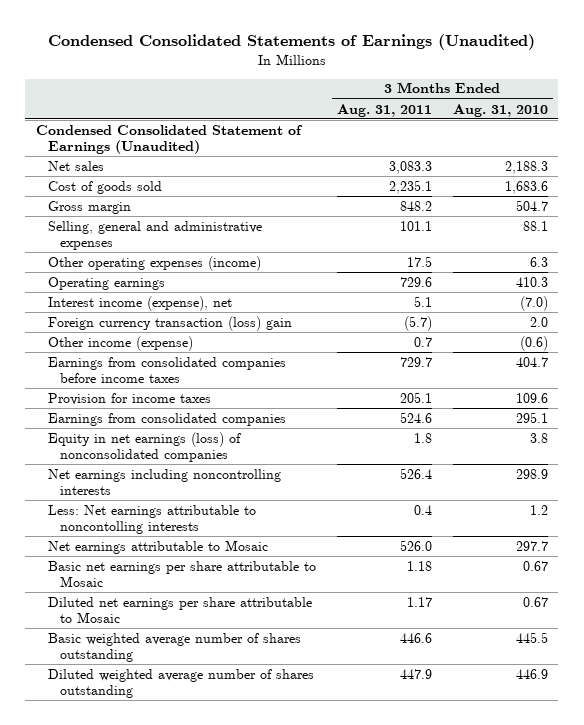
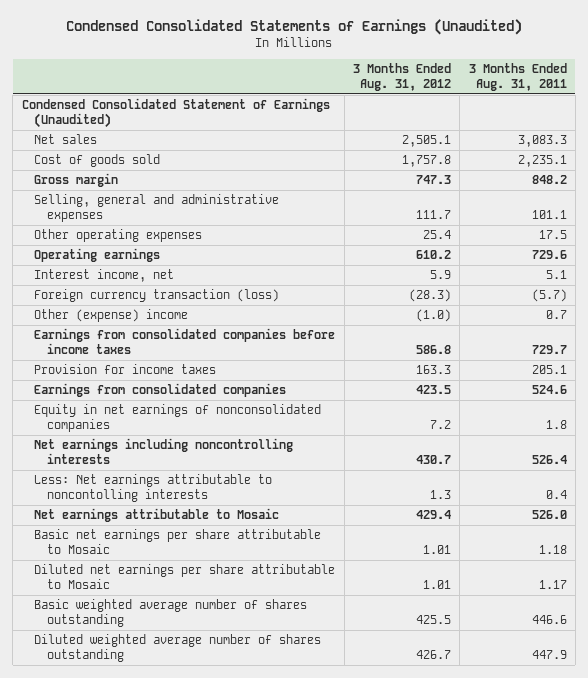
- | 3 Months Ended Aug. 31, 2011 | 3 Months Ended Aug. 31, 2010
+ | 3 Months Ended Aug. 31, 2012 | 3 Months Ended Aug. 31, 2011
- Other operating expenses (income) | 17.5 | 6.3
+ Other operating expenses | 25.4 | 17.5
- Interest income (expense), net | 5.1 | (7.0)
- Foreign currency transaction (loss) gain | (5.7) | 2.0
- Other income (expense) | 0.7 | (0.6)
+ Interest income, net | 5.9 | 5.1
+ Foreign currency transaction (loss) | (28.3) | (5.7)
+ Other (expense) income | (1.0) | 0.7
- Equity in net earnings (loss) of nonconsolidated companies | 1.8 | 3.8
+ Equity in net earnings of nonconsolidated companies | 7.2 | 1.8

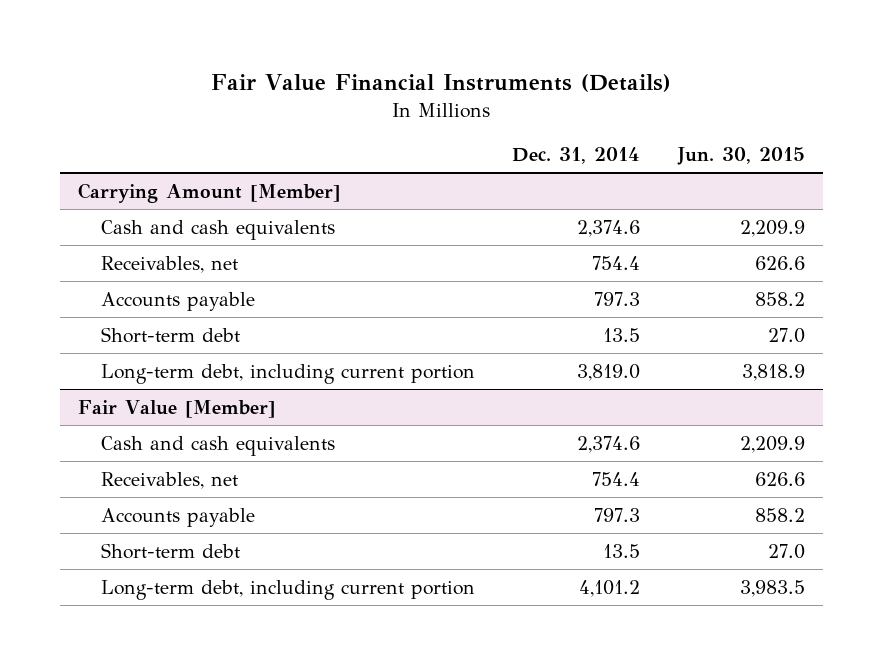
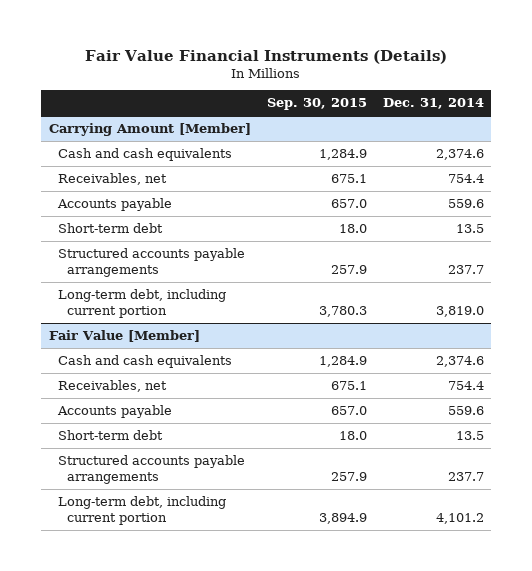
- | Dec. 31, 2014 | Jun. 30, 2015
+ | Sep. 30, 2015 | Dec. 31, 2014
@ Carrying Amount [Member]
- Accounts payable | 797.3 | 858.2
+ Accounts payable | 657.0 | 559.6
+ Structured accounts payable arrangements | 257.9 | 237.7
@ Fair Value [Member]
- Accounts payable | 797.3 | 858.2
+ Accounts payable | 657.0 | 559.6
+ Structured accounts payable arrangements | 257.9 | 237.7

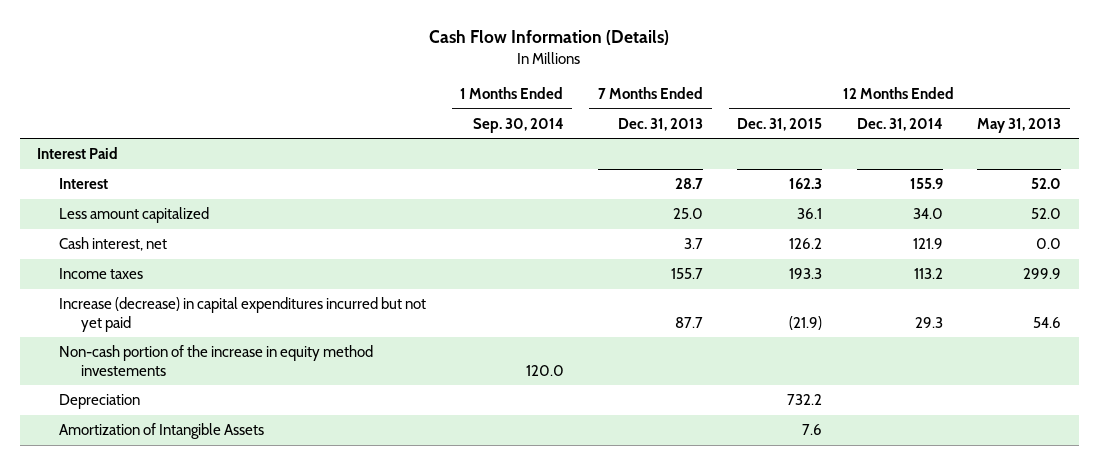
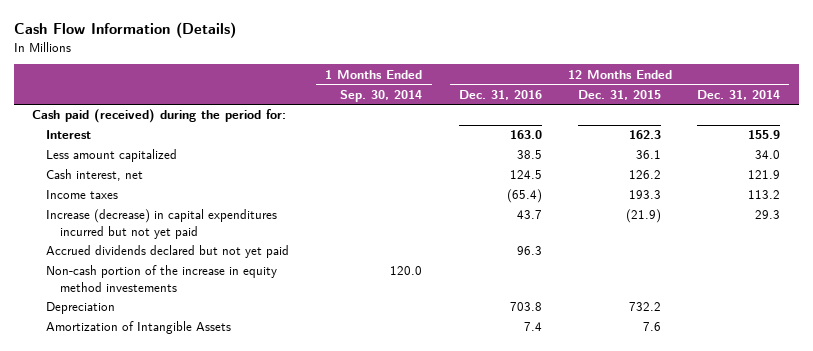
- | 1 Months Ended Sep. 30, 2014 | 7 Months Ended Dec. 31, 2013 | 12 Months Ended Dec. 31, 2015 | 12 Months Ended Dec. 31, 2014 | 12 Months Ended May 31, 2013
+ | 1 Months Ended Sep. 30, 2014 | 12 Months Ended Dec. 31, 2016 | 12 Months Ended Dec. 31, 2015 | 12 Months Ended Dec. 31, 2014
- Interest Paid
+ Cash paid (received) during the period for:
+ Accrued dividends declared but not yet paid | | 96.3 | |

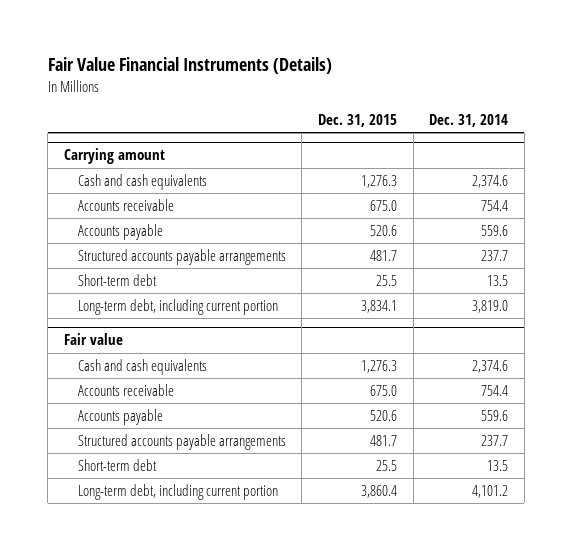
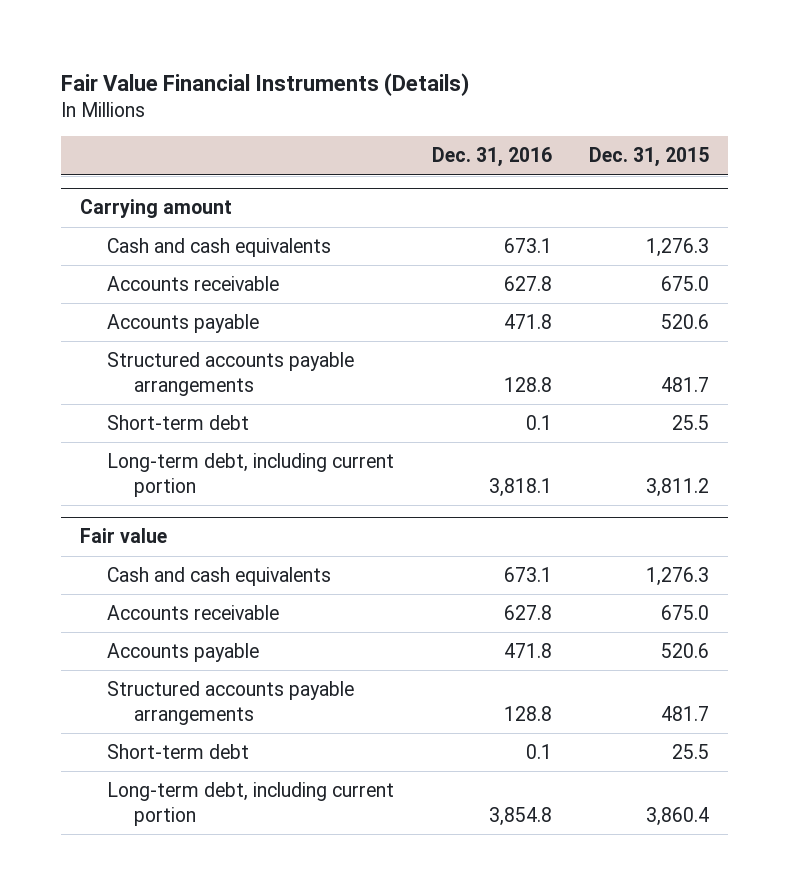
- | Dec. 31, 2015 | Dec. 31, 2014
+ | Dec. 31, 2016 | Dec. 31, 2015
@ Carrying amount
- Long-term debt, including current portion | 3,834.1 | 3,819.0
+ Long-term debt, including current portion | 3,818.1 | 3,811.2

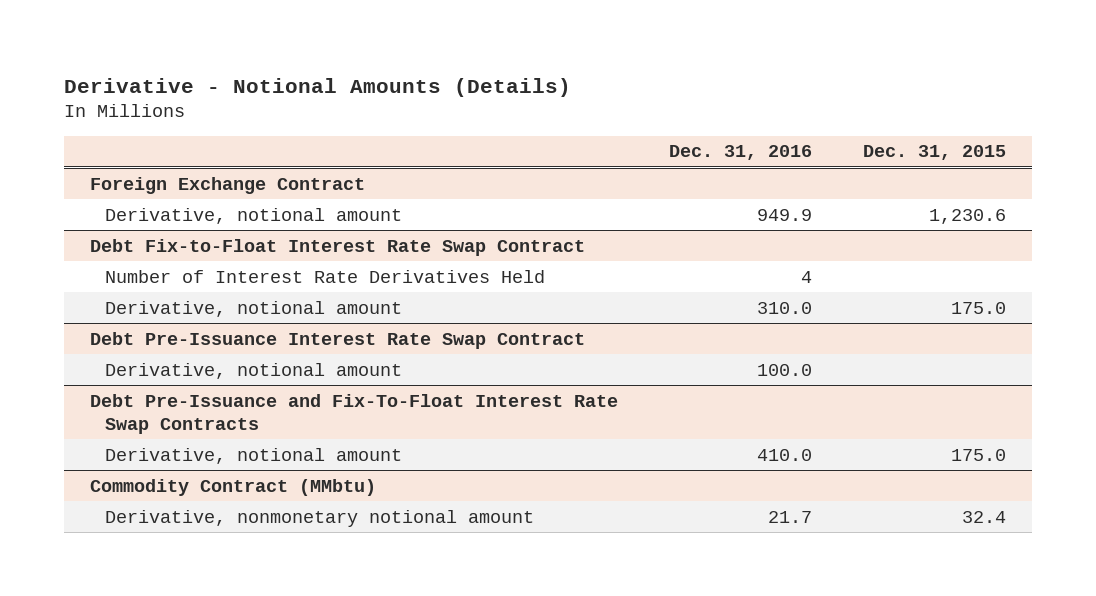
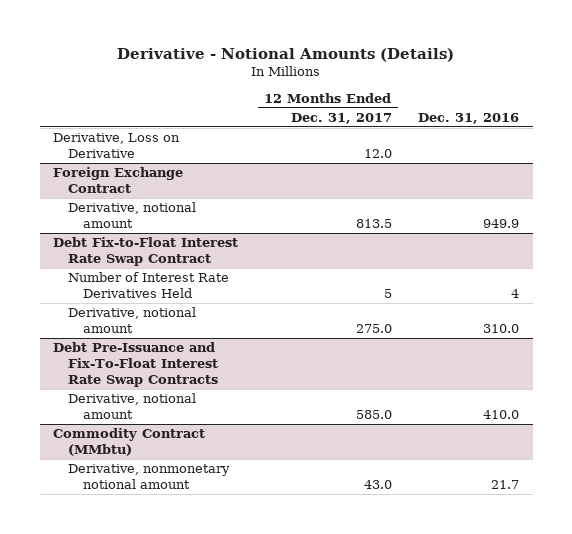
- | Dec. 31, 2016 | Dec. 31, 2015
+ | 12 Months Ended Dec. 31, 2017 | Dec. 31, 2016
+ Derivative, Loss on Derivative | 12.0 |
- Debt Pre-Issuance Interest Rate Swap Contract
- Derivative, notional amount | 100.0 |

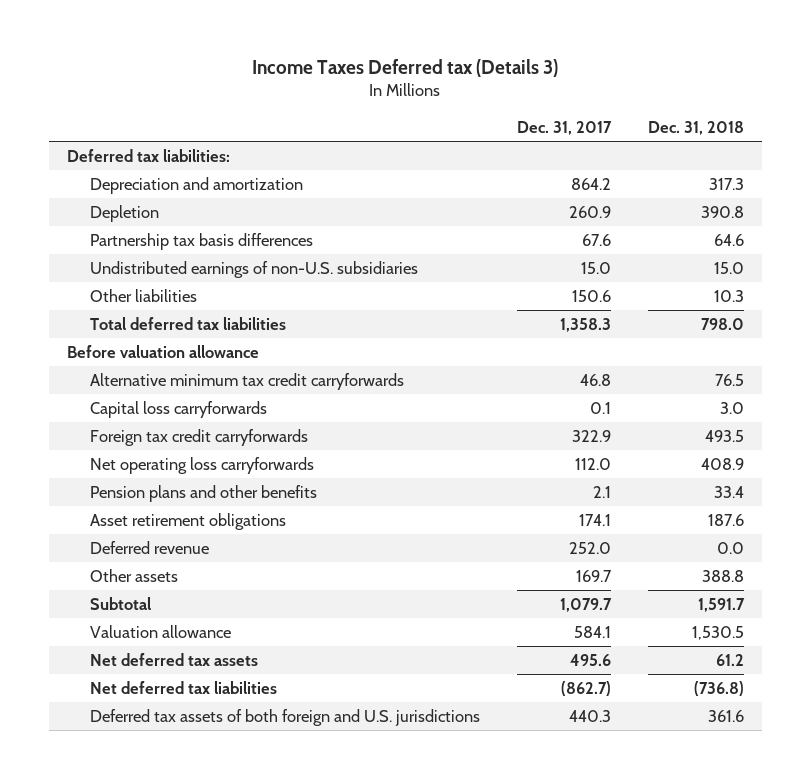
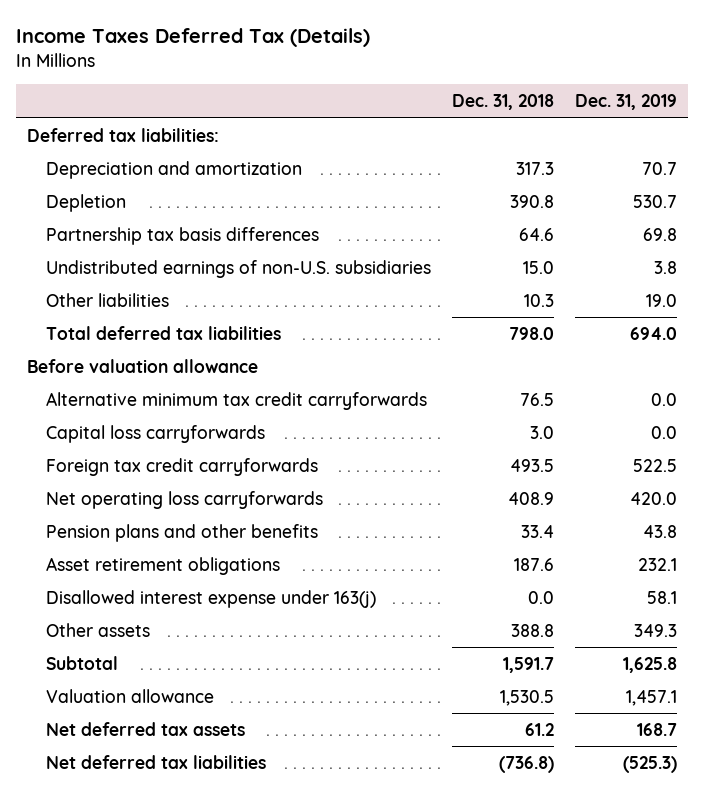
- Income Taxes Deferred tax (Details 3)
+ Income Taxes Deferred Tax (Details)
- | Dec. 31, 2017 | Dec. 31, 2018
+ | Dec. 31, 2018 | Dec. 31, 2019
- Deferred revenue | 252.0 | 0.0
+ Disallowed interest expense under 163(j) | 0.0 | 58.1
- Deferred tax assets of both foreign and U.S. jurisdictions | 440.3 | 361.6

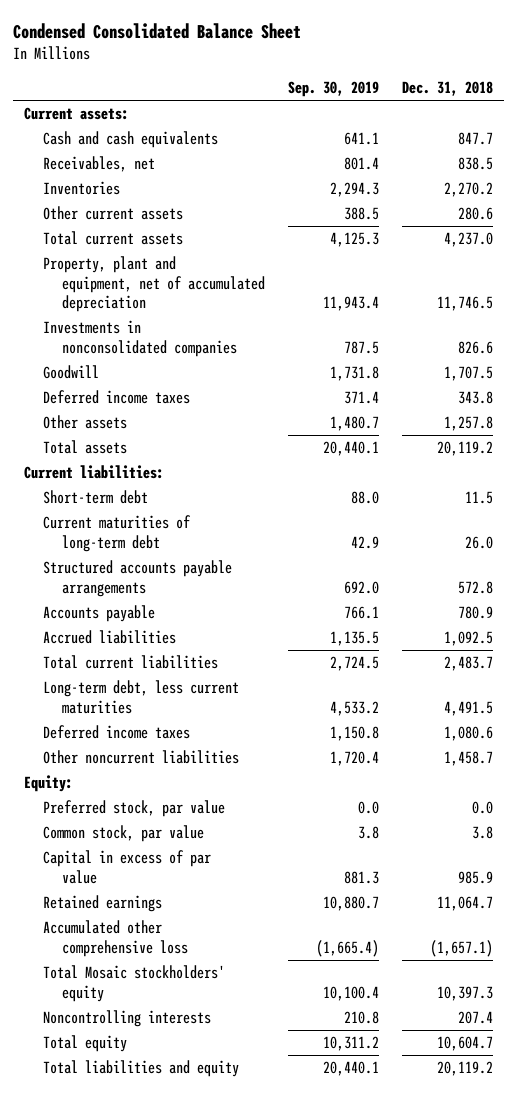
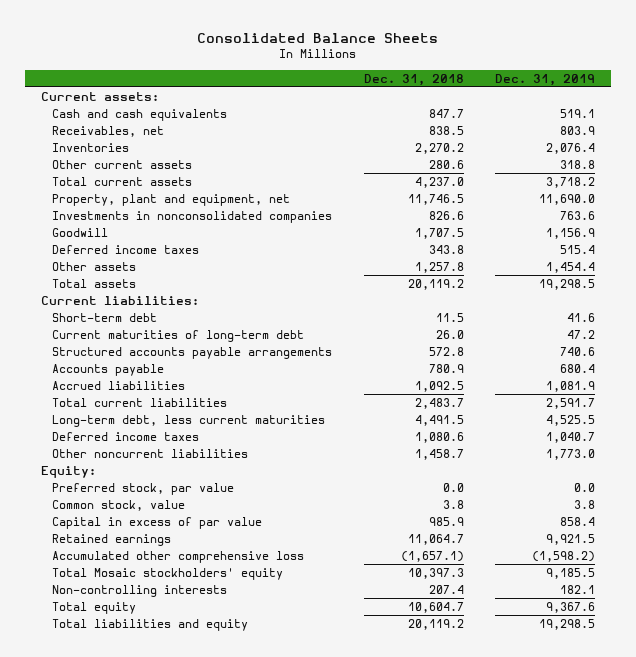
- Condensed Consolidated Balance Sheet
+ Consolidated Balance Sheets
- | Sep. 30, 2019 | Dec. 31, 2018
+ | Dec. 31, 2018 | Dec. 31, 2019
- Property, plant and equipment, net of accumulated depreciation | 11,943.4 | 11,746.5
+ Property, plant and equipment, net | 11,746.5 | 11,690.0
- Common stock, par value | 3.8 | 3.8
+ Common stock, value | 3.8 | 3.8
- Noncontrolling interests | 210.8 | 207.4
+ Non-controlling interests | 207.4 | 182.1

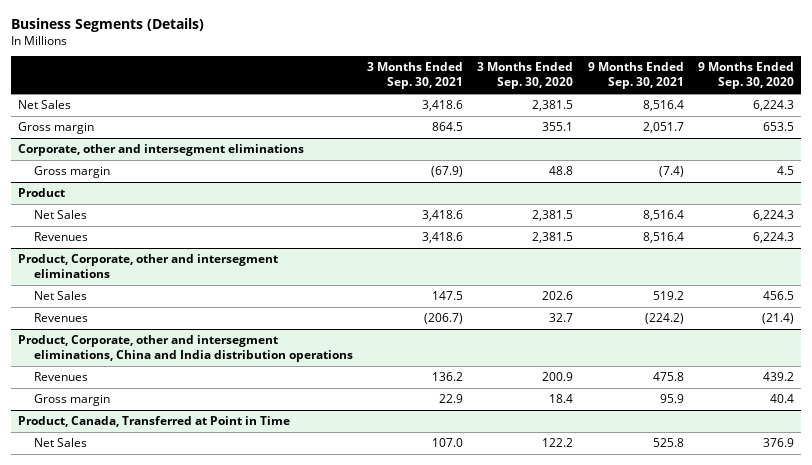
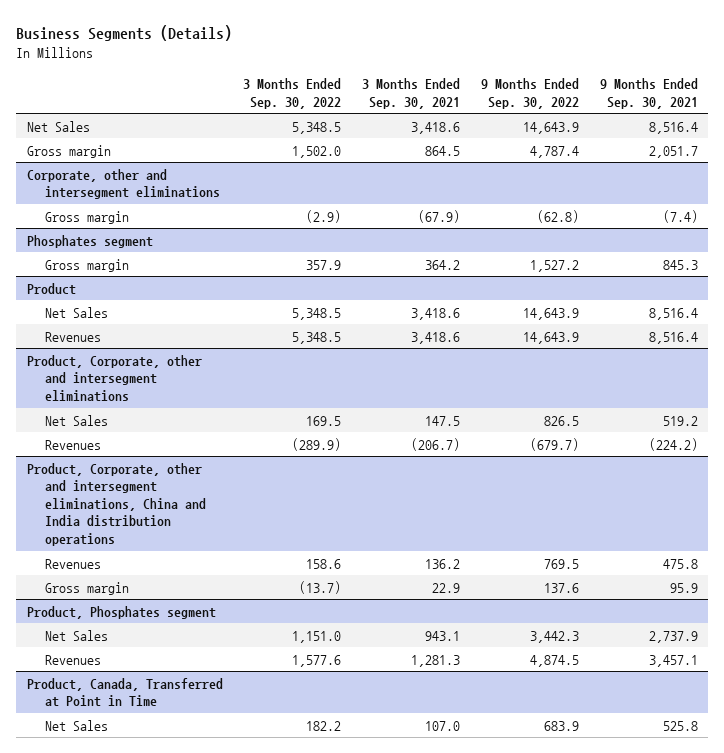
- | 3 Months Ended Sep. 30, 2021 | 3 Months Ended Sep. 30, 2020 | 9 Months Ended Sep. 30, 2021 | 9 Months Ended Sep. 30, 2020
+ | 3 Months Ended Sep. 30, 2022 | 3 Months Ended Sep. 30, 2021 | 9 Months Ended Sep. 30, 2022 | 9 Months Ended Sep. 30, 2021
+ Phosphates segment
+ Gross margin | 357.9 | 364.2 | 1,527.2 | 845.3
+ Product, Phosphates segment
+ Net Sales | 1,151.0 | 943.1 | 3,442.3 | 2,737.9
+ Revenues | 1,577.6 | 1,281.3 | 4,874.5 | 3,457.1

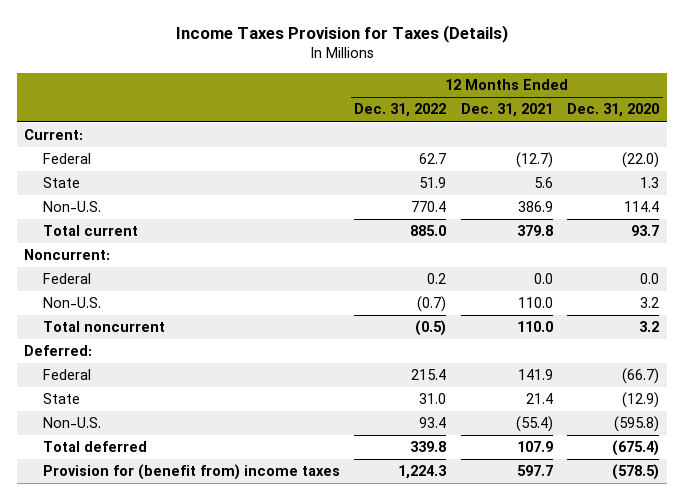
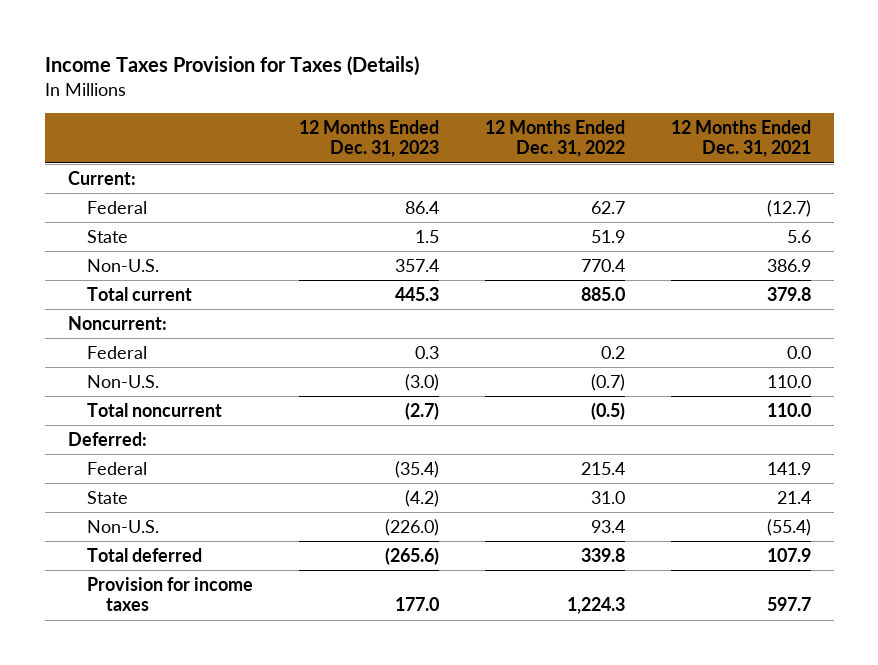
- | 12 Months Ended Dec. 31, 2022 | 12 Months Ended Dec. 31, 2021 | 12 Months Ended Dec. 31, 2020
+ | 12 Months Ended Dec. 31, 2023 | 12 Months Ended Dec. 31, 2022 | 12 Months Ended Dec. 31, 2021
- Provision for (benefit from) income taxes | 1,224.3 | 597.7 | (578.5)
+ Provision for income taxes | 177.0 | 1,224.3 | 597.7

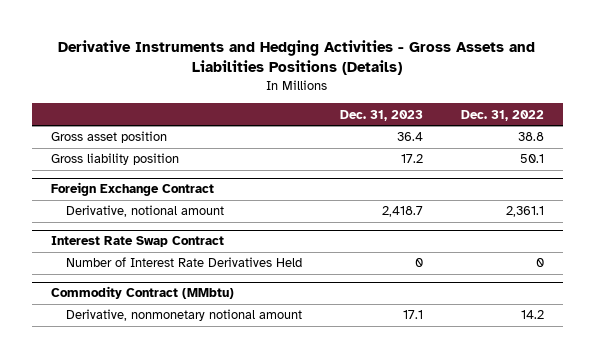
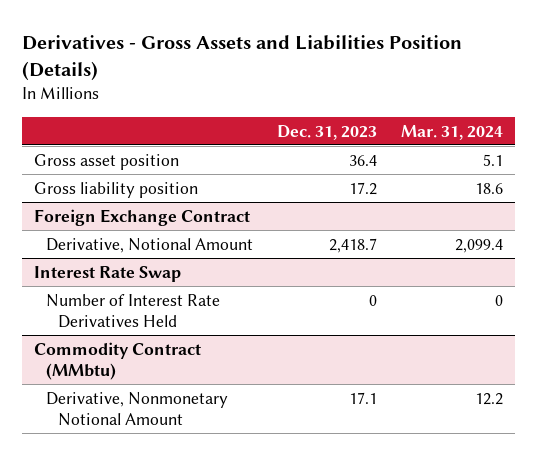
- Derivative Instruments and Hedging Activities - Gross Assets and Liabilities Positions (Details)
+ Derivatives - Gross Assets and Liabilities Position (Details)
- | Dec. 31, 2023 | Dec. 31, 2022
+ | Dec. 31, 2023 | Mar. 31, 2024
@ Foreign Exchange Contract
- Derivative, notional amount | 2,418.7 | 2,361.1
- Interest Rate Swap Contract
@ Foreign Exchange Contract
+ Derivative, Notional Amount | 2,418.7 | 2,099.4
+ Interest Rate Swap
@ Commodity Contract (MMbtu)
- Derivative, nonmonetary notional amount | 17.1 | 14.2
+ Derivative, Nonmonetary Notional Amount | 17.1 | 12.2

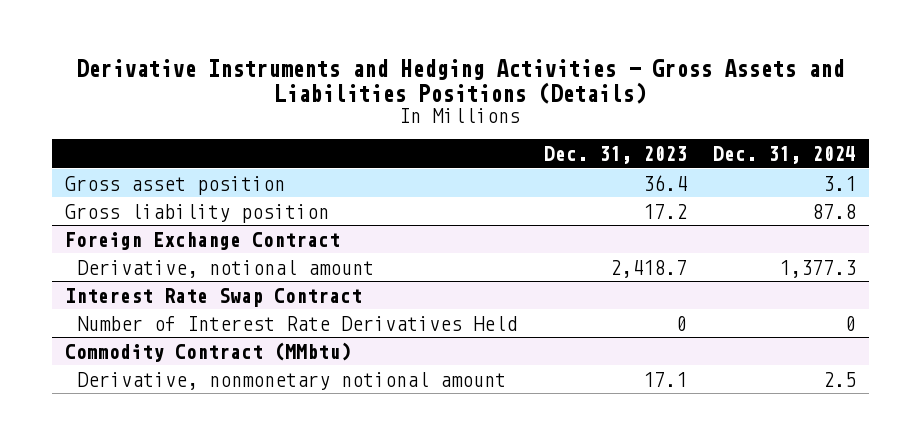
- Derivatives - Gross Assets and Liabilities Position (Details)
+ Derivative Instruments and Hedging Activities - Gross Assets and Liabilities Positions (Details)
- | Dec. 31, 2023 | Mar. 31, 2024
+ | Dec. 31, 2023 | Dec. 31, 2024
@ Foreign Exchange Contract
- Derivative, Notional Amount | 2,418.7 | 2,099.4
- Interest Rate Swap
@ Foreign Exchange Contract
+ Derivative, notional amount | 2,418.7 | 1,377.3
+ Interest Rate Swap Contract
@ Commodity Contract (MMbtu)
- Derivative, Nonmonetary Notional Amount | 17.1 | 12.2
+ Derivative, nonmonetary notional amount | 17.1 | 2.5

